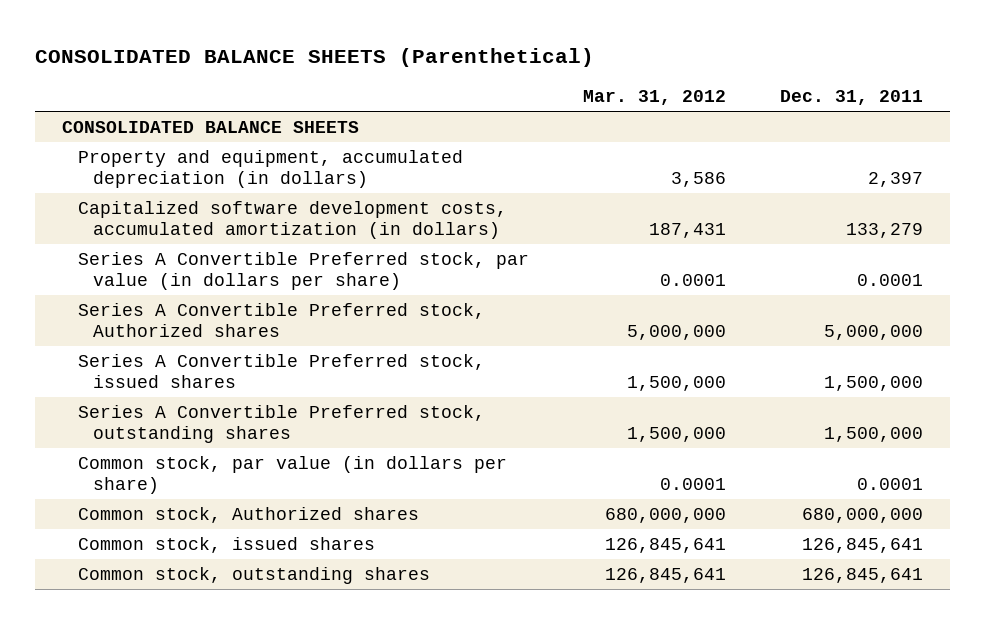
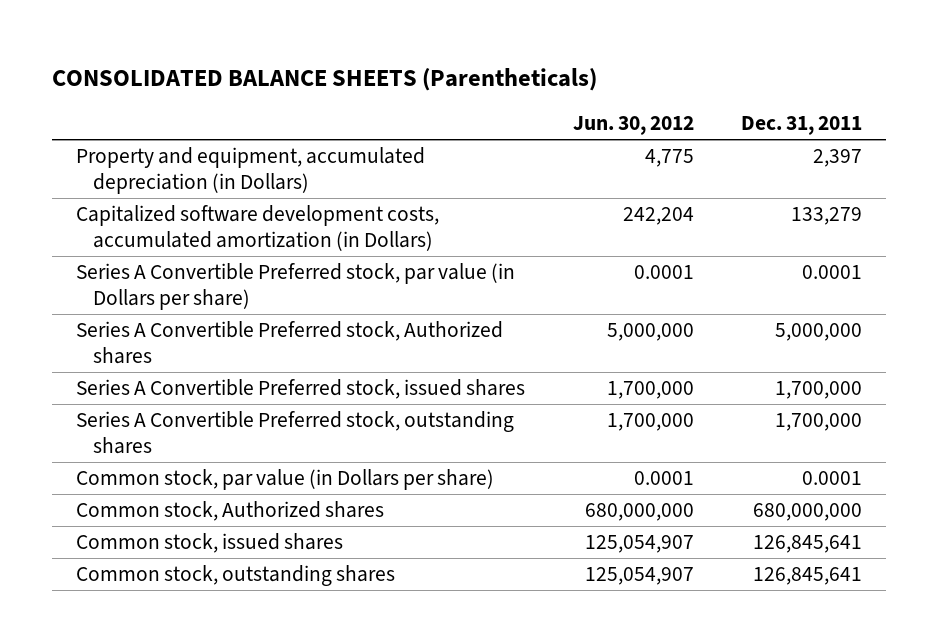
- CONSOLIDATED BALANCE SHEETS (Parenthetical)
+ CONSOLIDATED BALANCE SHEETS (Parentheticals)
- | Mar. 31, 2012 | Dec. 31, 2011
+ | Jun. 30, 2012 | Dec. 31, 2011
- CONSOLIDATED BALANCE SHEETS
- Property and equipment, accumulated depreciation (in dollars) | 3,586 | 2,397
- Capitalized software development costs, accumulated amortization (in dollars) | 187,431 | 133,279
- Series A Convertible Preferred stock, par value (in dollars per share) | 0.0001 | 0.0001
+ Property and equipment, accumulated depreciation (in Dollars) | 4,775 | 2,397
+ Capitalized software development costs, accumulated amortization (in Dollars) | 242,204 | 133,279
+ Series A Convertible Preferred stock, par value (in Dollars per share) | 0.0001 | 0.0001
- Series A Convertible Preferred stock, issued shares | 1,500,000 | 1,500,000
- Series A Convertible Preferred stock, outstanding shares | 1,500,000 | 1,500,000
- Common stock, par value (in dollars per share) | 0.0001 | 0.0001
+ Series A Convertible Preferred stock, issued shares | 1,700,000 | 1,700,000
+ Series A Convertible Preferred stock, outstanding shares | 1,700,000 | 1,700,000
+ Common stock, par value (in Dollars per share) | 0.0001 | 0.0001

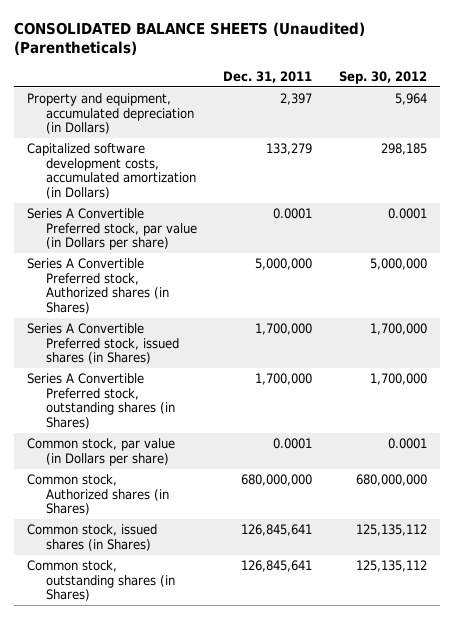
- CONSOLIDATED BALANCE SHEETS (Parentheticals)
+ CONSOLIDATED BALANCE SHEETS (Unaudited) (Parentheticals)
- | Jun. 30, 2012 | Dec. 31, 2011
+ | Dec. 31, 2011 | Sep. 30, 2012
- Series A Convertible Preferred stock, Authorized shares | 5,000,000 | 5,000,000
- Series A Convertible Preferred stock, issued shares | 1,700,000 | 1,700,000
- Series A Convertible Preferred stock, outstanding shares | 1,700,000 | 1,700,000
+ Series A Convertible Preferred stock, Authorized shares (in Shares) | 5,000,000 | 5,000,000
+ Series A Convertible Preferred stock, issued shares (in Shares) | 1,700,000 | 1,700,000
+ Series A Convertible Preferred stock, outstanding shares (in Shares) | 1,700,000 | 1,700,000
- Common stock, Authorized shares | 680,000,000 | 680,000,000
- Common stock, issued shares | 125,054,907 | 126,845,641
- Common stock, outstanding shares | 125,054,907 | 126,845,641
+ Common stock, Authorized shares (in Shares) | 680,000,000 | 680,000,000
+ Common stock, issued shares (in Shares) | 126,845,641 | 125,135,112
+ Common stock, outstanding shares (in Shares) | 126,845,641 | 125,135,112

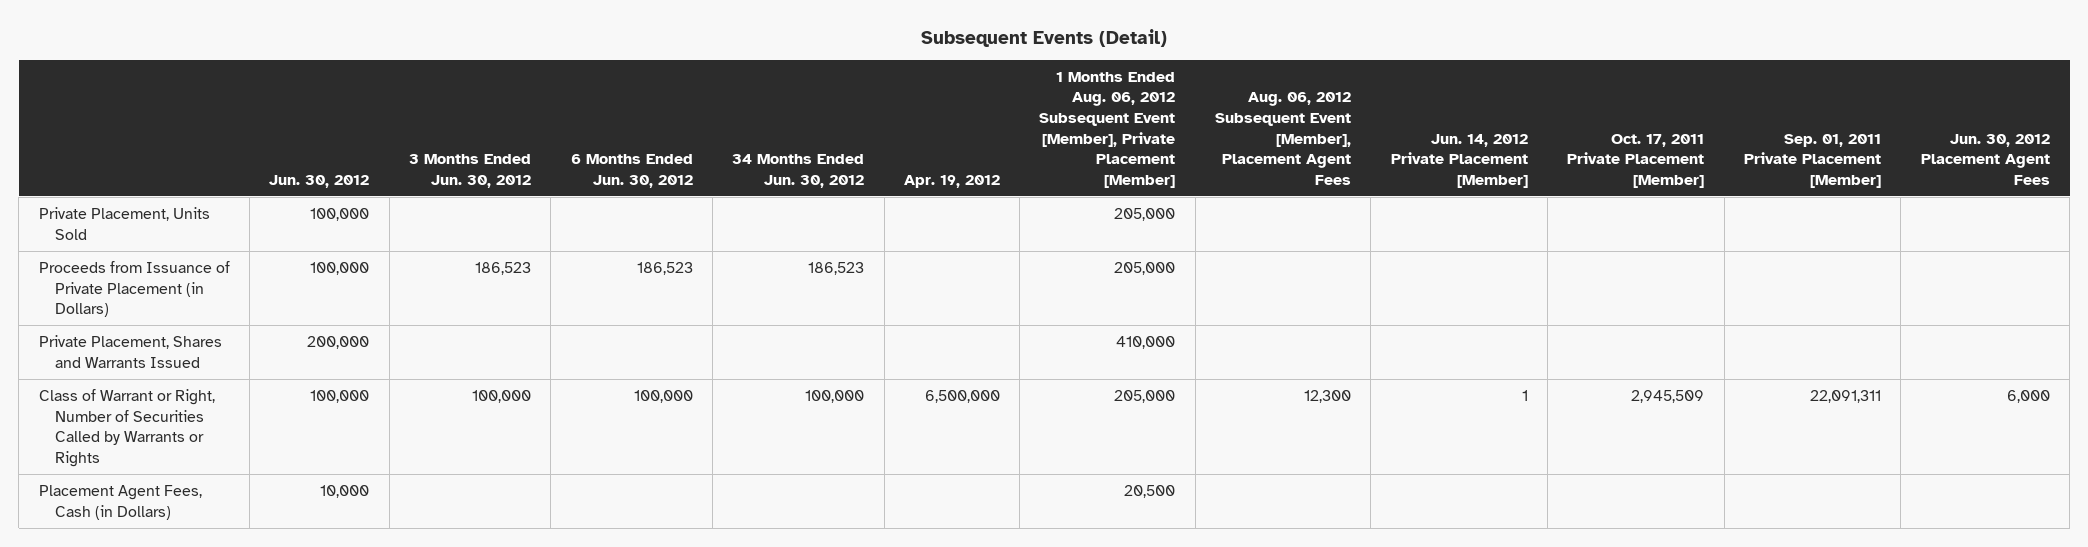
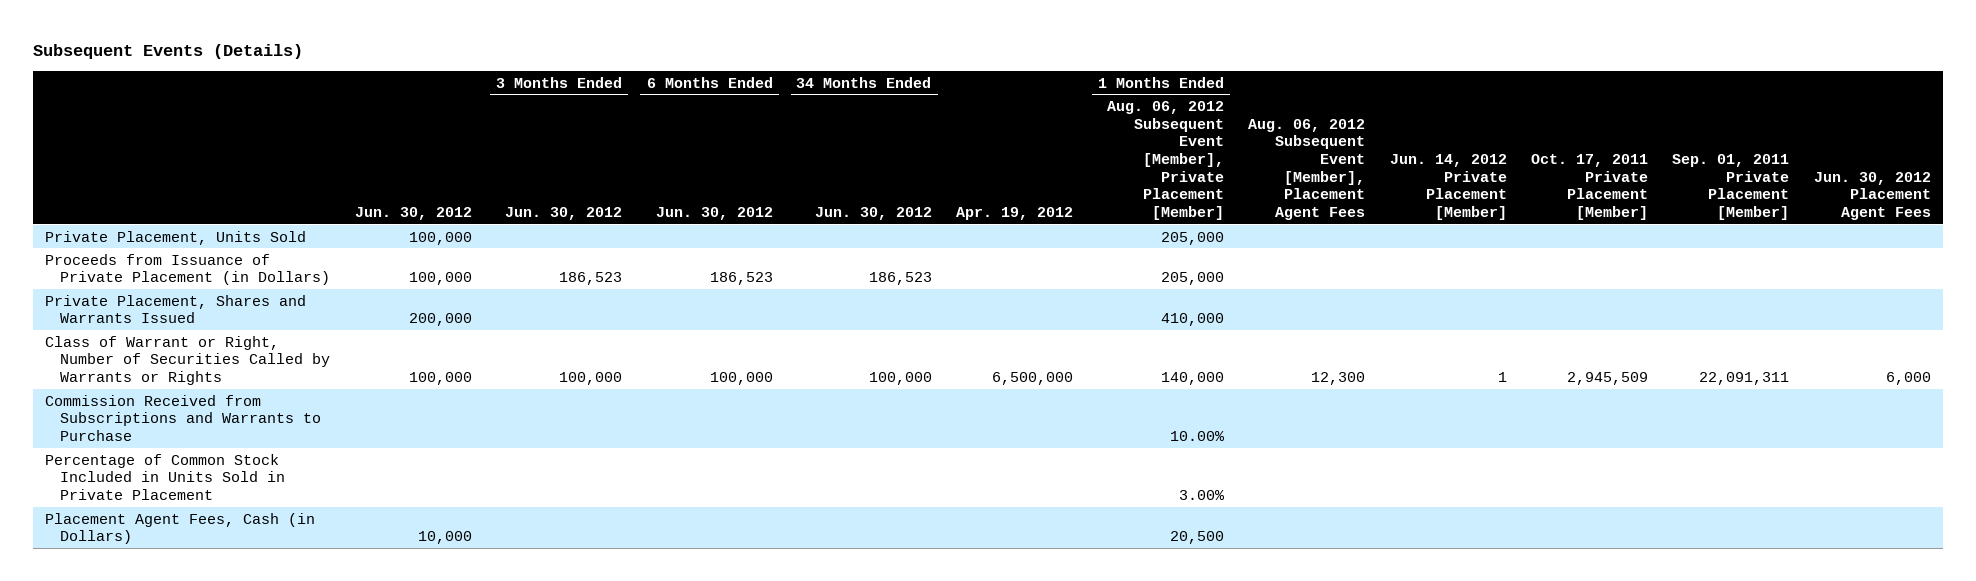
- Subsequent Events (Detail)
+ Subsequent Events (Details)
- Class of Warrant or Right, Number of Securities Called by Warrants or Rights | 100,000 | 100,000 | 100,000 | 100,000 | 6,500,000 | 205,000 | 12,300 | 1 | 2,945,509 | 22,091,311 | 6,000
+ Class of Warrant or Right, Number of Securities Called by Warrants or Rights | 100,000 | 100,000 | 100,000 | 100,000 | 6,500,000 | 140,000 | 12,300 | 1 | 2,945,509 | 22,091,311 | 6,000
+ Commission Received from Subscriptions and Warrants to Purchase | | | | | | 10.00% | | | | |
+ Percentage of Common Stock Included in Units Sold in Private Placement | | | | | | 3.00% | | | | |

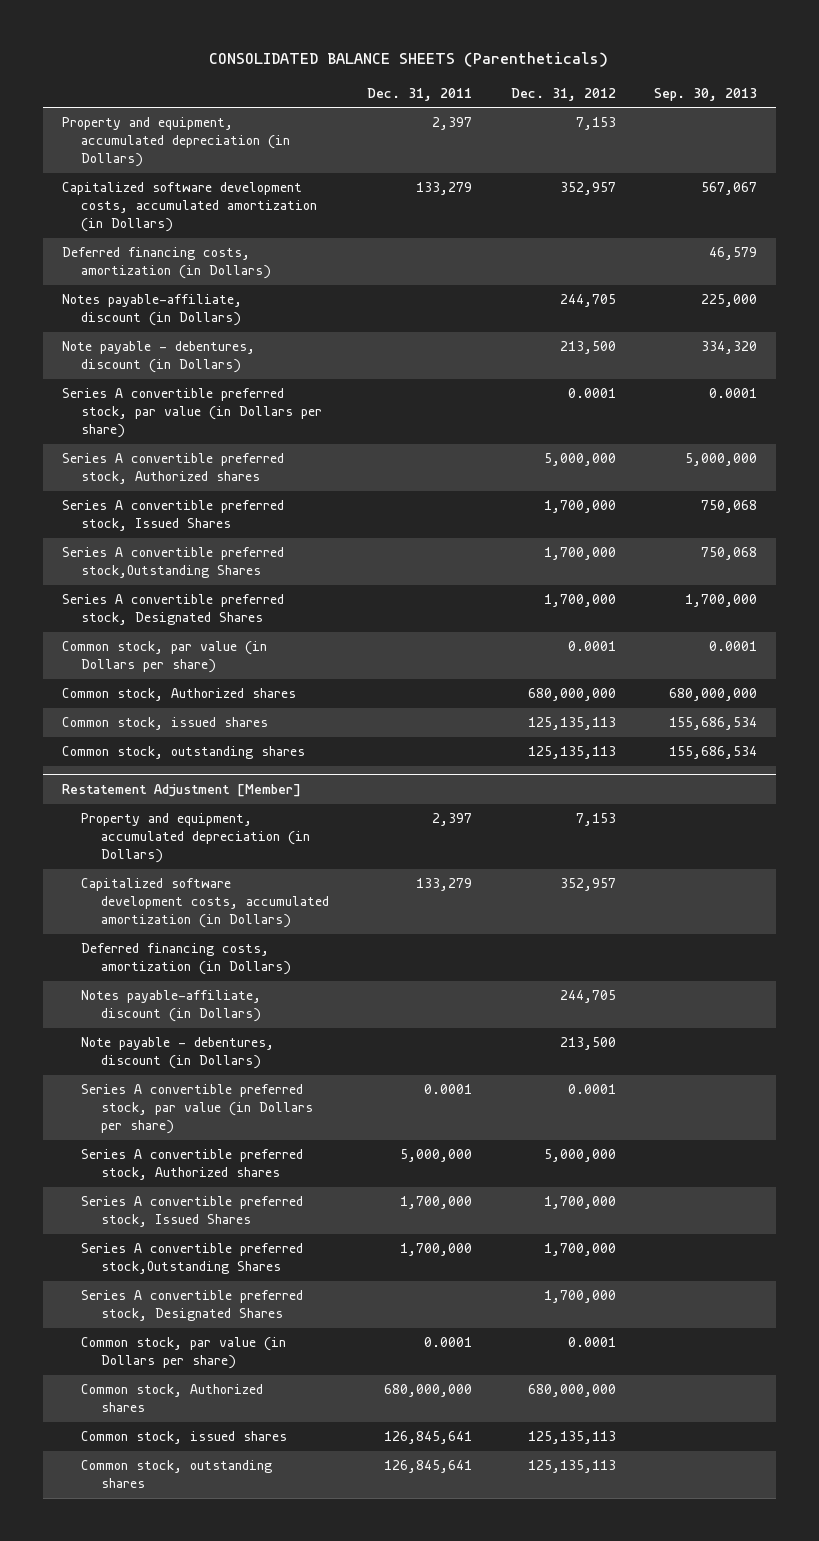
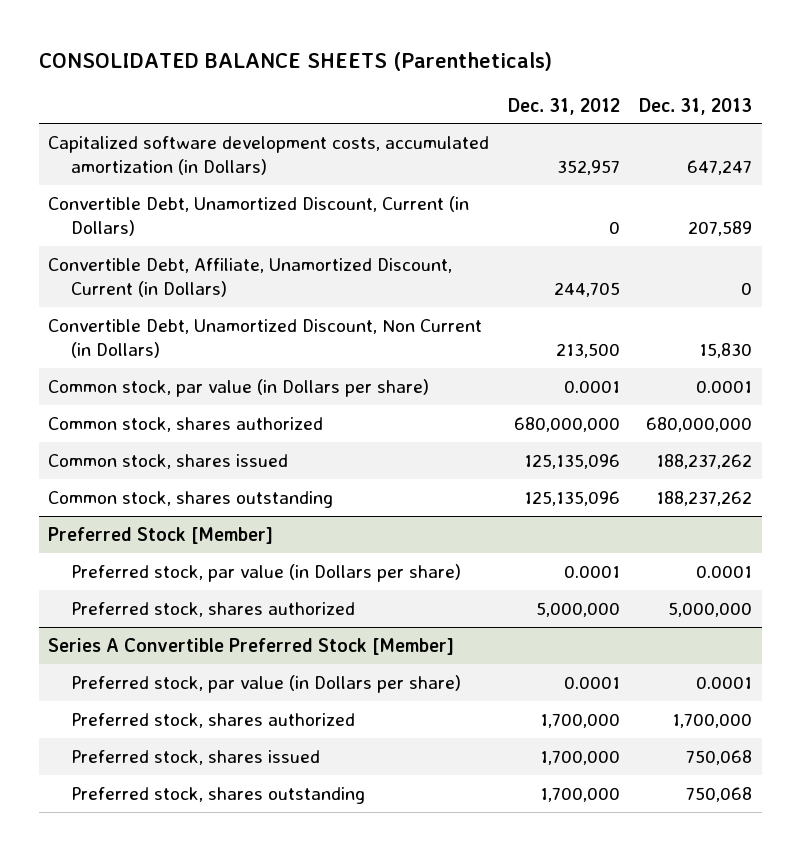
- | Dec. 31, 2011 | Dec. 31, 2012 | Sep. 30, 2013
+ | Dec. 31, 2012 | Dec. 31, 2013
- Property and equipment, accumulated depreciation (in Dollars) | 2,397 | 7,153 |
- Deferred financing costs, amortization (in Dollars) | | | 46,579
- Notes payable-affiliate, discount (in Dollars) | | 244,705 | 225,000
- Note payable - debentures, discount (in Dollars) | | 213,500 | 334,320
- Series A convertible preferred stock, par value (in Dollars per share) | | 0.0001 | 0.0001
- Series A convertible preferred stock, Authorized shares | | 5,000,000 | 5,000,000
- Series A convertible preferred stock, Issued Shares | | 1,700,000 | 750,068
- Series A convertible preferred stock,Outstanding Shares | | 1,700,000 | 750,068
- Series A convertible preferred stock, Designated Shares | | 1,700,000 | 1,700,000
- Common stock, par value (in Dollars per share) | | 0.0001 | 0.0001
- Common stock, Authorized shares | | 680,000,000 | 680,000,000
- Common stock, issued shares | | 125,135,113 | 155,686,534
- Common stock, outstanding shares | | 125,135,113 | 155,686,534
- Restatement Adjustment [Member]
- Property and equipment, accumulated depreciation (in Dollars) | 2,397 | 7,153 |
- Capitalized software development costs, accumulated amortization (in Dollars) | 133,279 | 352,957 |
- Deferred financing costs, amortization (in Dollars)
- Notes payable-affiliate, discount (in Dollars) | | 244,705 |
- Note payable - debentures, discount (in Dollars) | | 213,500 |
- Series A convertible preferred stock, par value (in Dollars per share) | 0.0001 | 0.0001 |
- Series A convertible preferred stock, Authorized shares | 5,000,000 | 5,000,000 |
- Series A convertible preferred stock, Issued Shares | 1,700,000 | 1,700,000 |
- Series A convertible preferred stock,Outstanding Shares | 1,700,000 | 1,700,000 |
- Series A convertible preferred stock, Designated Shares | | 1,700,000 |
+ Convertible Debt, Unamortized Discount, Current (in Dollars) | 0 | 207,589
+ Convertible Debt, Affiliate, Unamortized Discount, Current (in Dollars) | 244,705 | 0
+ Convertible Debt, Unamortized Discount, Non Current (in Dollars) | 213,500 | 15,830
- Common stock, Authorized shares | 680,000,000 | 680,000,000 |
- Common stock, issued shares | 126,845,641 | 125,135,113 |
- Common stock, outstanding shares | 126,845,641 | 125,135,113 |
+ Common stock, shares authorized | 680,000,000 | 680,000,000
+ Common stock, shares issued | 125,135,096 | 188,237,262
+ Common stock, shares outstanding | 125,135,096 | 188,237,262
+ Preferred Stock [Member]
+ Preferred stock, par value (in Dollars per share) | 0.0001 | 0.0001
+ Preferred stock, shares authorized | 5,000,000 | 5,000,000
+ Series A Convertible Preferred Stock [Member]
+ Preferred stock, par value (in Dollars per share) | 0.0001 | 0.0001
+ Preferred stock, shares authorized | 1,700,000 | 1,700,000
+ Preferred stock, shares issued | 1,700,000 | 750,068
+ Preferred stock, shares outstanding | 1,700,000 | 750,068

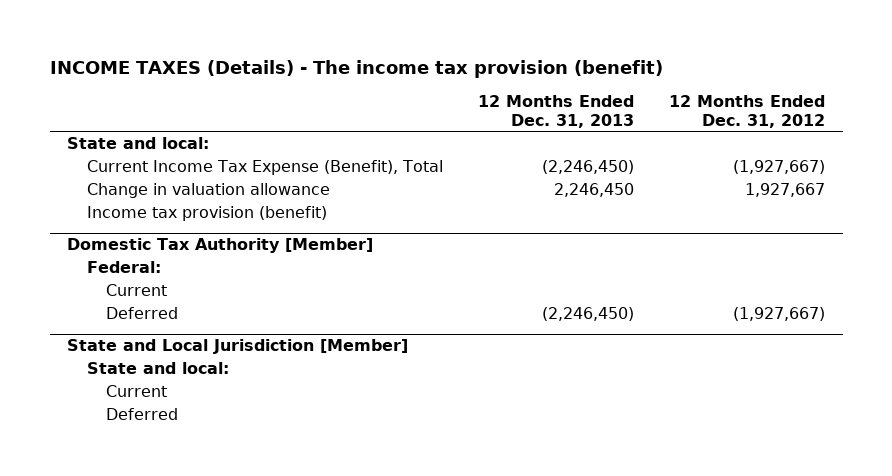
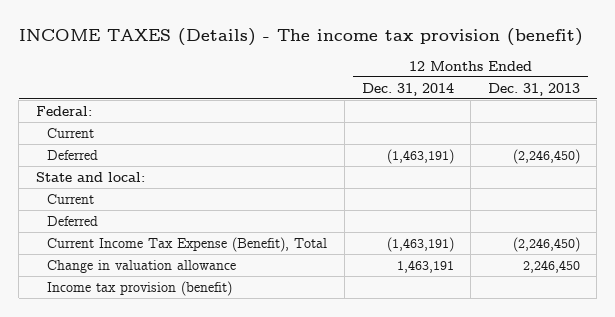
- | 12 Months Ended Dec. 31, 2013 | 12 Months Ended Dec. 31, 2012
+ | 12 Months Ended Dec. 31, 2014 | 12 Months Ended Dec. 31, 2013
- State and local:
- Domestic Tax Authority [Member]
- State and Local Jurisdiction [Member]
moved down: Current Income Tax Expense (Benefit), Total | (1,463,191) | (2,246,450)
moved down: Change in valuation allowance | 1,463,191 | 2,246,450
moved down: Income tax provision (benefit)

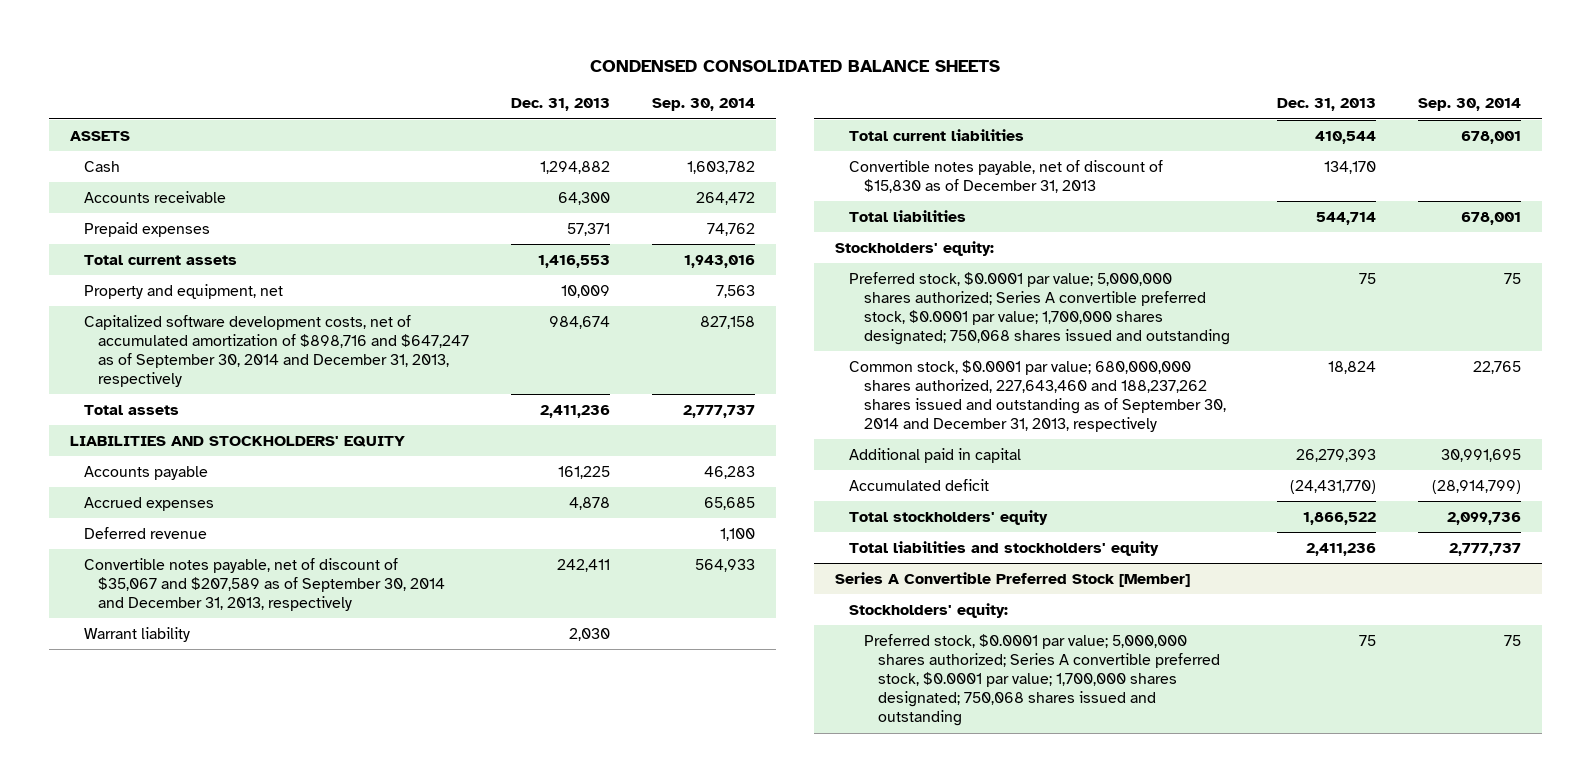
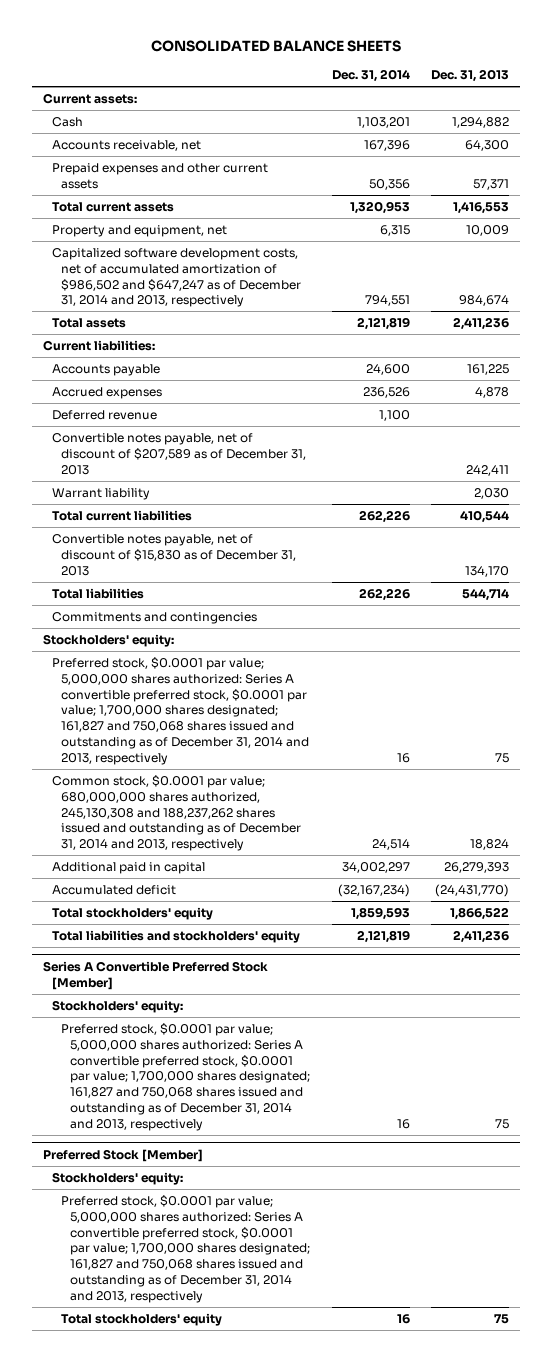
- CONDENSED CONSOLIDATED BALANCE SHEETS
+ CONSOLIDATED BALANCE SHEETS
- | Dec. 31, 2013 | Sep. 30, 2014
+ | Dec. 31, 2014 | Dec. 31, 2013
- ASSETS
+ Current assets:
- Accounts receivable | 64,300 | 264,472
- Prepaid expenses | 57,371 | 74,762
+ Accounts receivable, net | 167,396 | 64,300
+ Prepaid expenses and other current assets | 50,356 | 57,371
- Capitalized software development costs, net of accumulated amortization of $898,716 and $647,247 as of September 30, 2014 and December 31, 2013, respectively | 984,674 | 827,158
+ Capitalized software development costs, net of accumulated amortization of $986,502 and $647,247 as of December 31, 2014 and 2013, respectively | 794,551 | 984,674
- LIABILITIES AND STOCKHOLDERS' EQUITY
+ Current liabilities:
- Convertible notes payable, net of discount of $35,067 and $207,589 as of September 30, 2014 and December 31, 2013, respectively | 242,411 | 564,933
+ Convertible notes payable, net of discount of $207,589 as of December 31, 2013 | | 242,411
+ Commitments and contingencies
- Preferred stock, $0.0001 par value; 5,000,000 shares authorized; Series A convertible preferred stock, $0.0001 par value; 1,700,000 shares designated; 750,068 shares issued and outstanding | 75 | 75
- Common stock, $0.0001 par value; 680,000,000 shares authorized, 227,643,460 and 188,237,262 shares issued and outstanding as of September 30, 2014 and December 31, 2013, respectively | 18,824 | 22,765
+ Preferred stock, $0.0001 par value; 5,000,000 shares authorized: Series A convertible preferred stock, $0.0001 par value; 1,700,000 shares designated; 161,827 and 750,068 shares issued and outstanding as of December 31, 2014 and 2013, respectively | 16 | 75
+ Common stock, $0.0001 par value; 680,000,000 shares authorized, 245,130,308 and 188,237,262 shares issued and outstanding as of December 31, 2014 and 2013, respectively | 24,514 | 18,824
@ Series A Convertible Preferred Stock [Member]
- Preferred stock, $0.0001 par value; 5,000,000 shares authorized; Series A convertible preferred stock, $0.0001 par value; 1,700,000 shares designated; 750,068 shares issued and outstanding | 75 | 75
+ Preferred stock, $0.0001 par value; 5,000,000 shares authorized: Series A convertible preferred stock, $0.0001 par value; 1,700,000 shares designated; 161,827 and 750,068 shares issued and outstanding as of December 31, 2014 and 2013, respectively | 16 | 75
+ Preferred Stock [Member]
+ Stockholders' equity:
+ Preferred stock, $0.0001 par value; 5,000,000 shares authorized: Series A convertible preferred stock, $0.0001 par value; 1,700,000 shares designated; 161,827 and 750,068 shares issued and outstanding as of December 31, 2014 and 2013, respectively
+ Total stockholders' equity | 16 | 75

